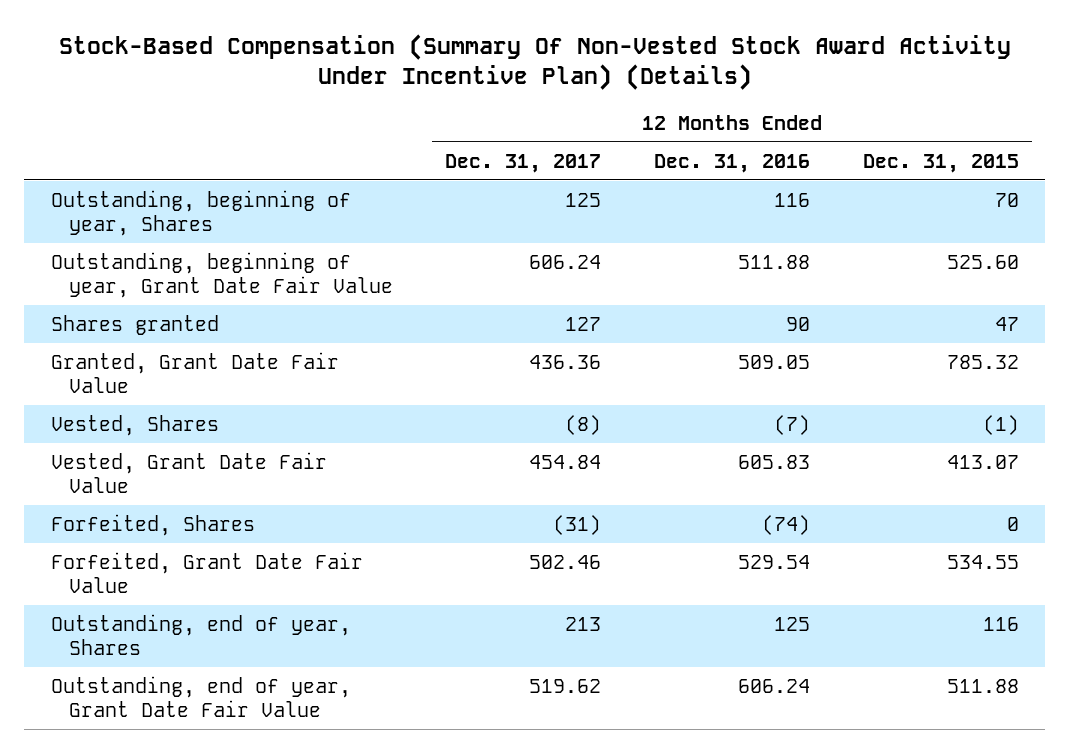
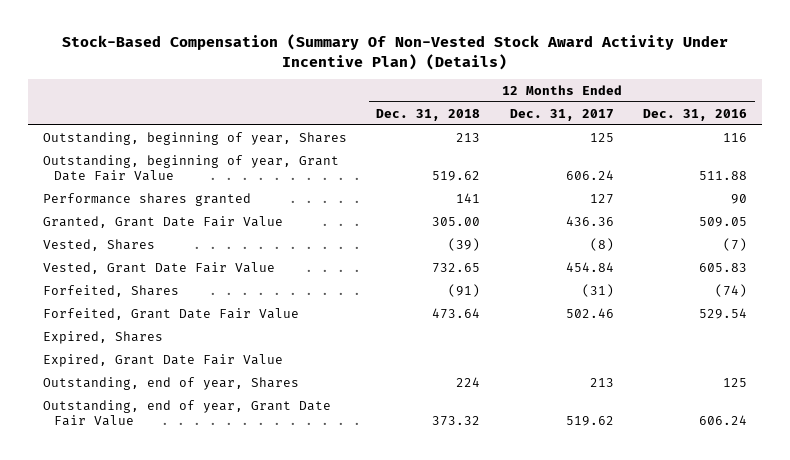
- | 12 Months Ended Dec. 31, 2017 | 12 Months Ended Dec. 31, 2016 | 12 Months Ended Dec. 31, 2015
+ | 12 Months Ended Dec. 31, 2018 | 12 Months Ended Dec. 31, 2017 | 12 Months Ended Dec. 31, 2016
- Shares granted | 127 | 90 | 47
+ Performance shares granted | 141 | 127 | 90
+ Expired, Shares
+ Expired, Grant Date Fair Value

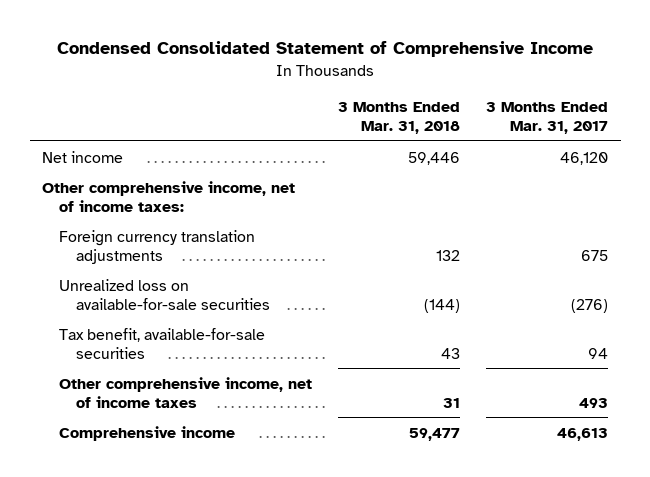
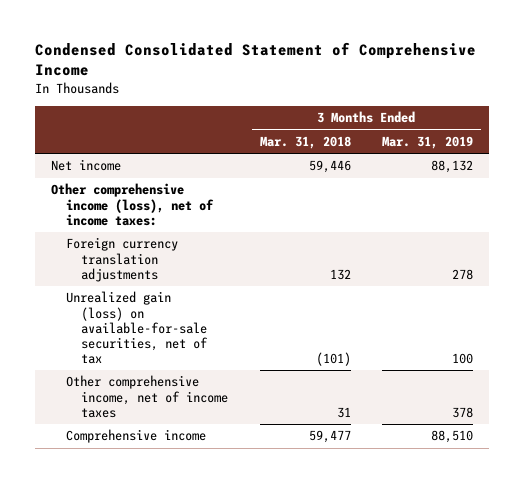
- | 3 Months Ended Mar. 31, 2018 | 3 Months Ended Mar. 31, 2017
+ | 3 Months Ended Mar. 31, 2018 | 3 Months Ended Mar. 31, 2019
- Other comprehensive income, net of income taxes:
+ Other comprehensive income (loss), net of income taxes:
- Unrealized loss on available-for-sale securities | (144) | (276)
- Tax benefit, available-for-sale securities | 43 | 94
+ Unrealized gain (loss) on available-for-sale securities, net of tax | (101) | 100

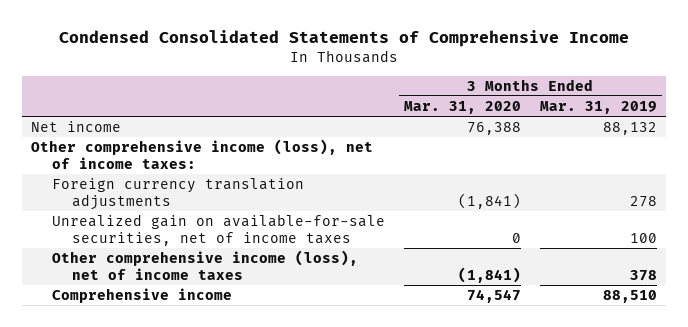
- Condensed Consolidated Statement of Comprehensive Income
+ Condensed Consolidated Statements of Comprehensive Income
- | 3 Months Ended Mar. 31, 2018 | 3 Months Ended Mar. 31, 2019
+ | 3 Months Ended Mar. 31, 2020 | 3 Months Ended Mar. 31, 2019
- Unrealized gain (loss) on available-for-sale securities, net of tax | (101) | 100
- Other comprehensive income, net of income taxes | 31 | 378
+ Unrealized gain on available-for-sale securities, net of income taxes | 0 | 100
+ Other comprehensive income (loss), net of income taxes | (1,841) | 378

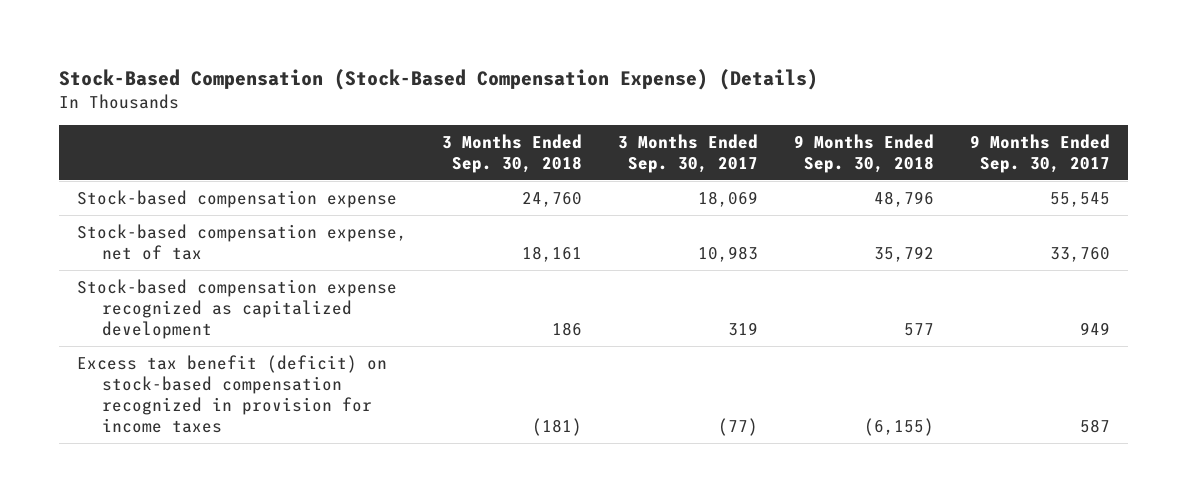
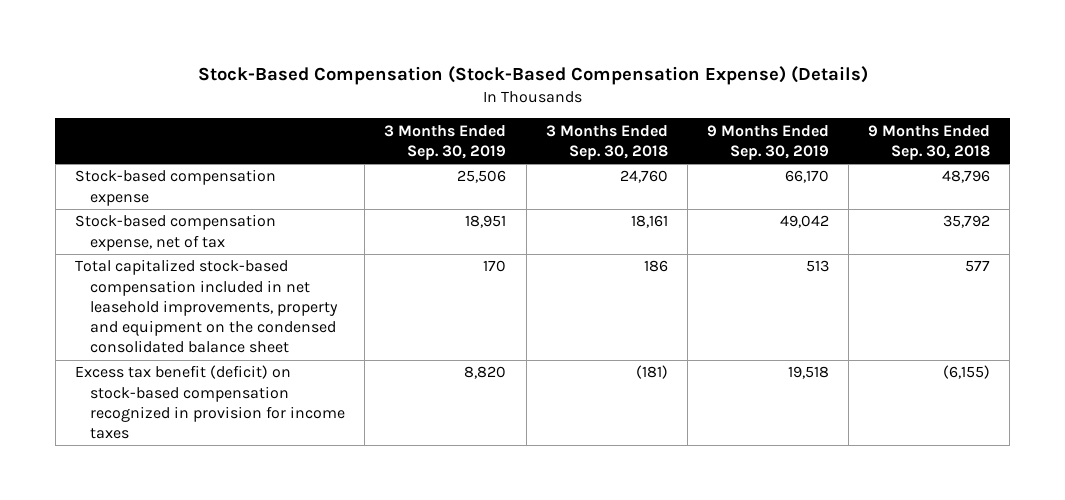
- | 3 Months Ended Sep. 30, 2018 | 3 Months Ended Sep. 30, 2017 | 9 Months Ended Sep. 30, 2018 | 9 Months Ended Sep. 30, 2017
+ | 3 Months Ended Sep. 30, 2019 | 3 Months Ended Sep. 30, 2018 | 9 Months Ended Sep. 30, 2019 | 9 Months Ended Sep. 30, 2018
- Stock-based compensation expense recognized as capitalized development | 186 | 319 | 577 | 949
+ Total capitalized stock-based compensation included in net leasehold improvements, property and equipment on the condensed consolidated balance sheet | 170 | 186 | 513 | 577

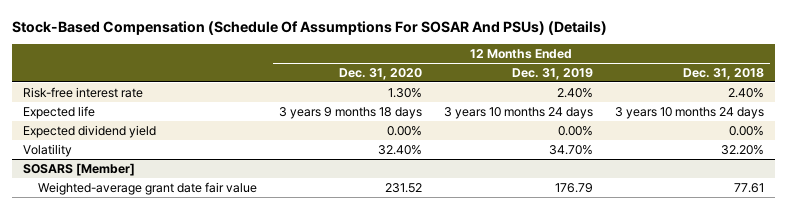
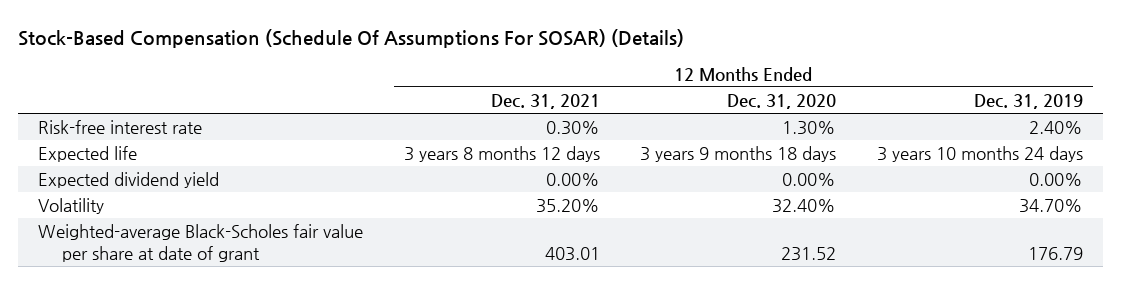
- Stock-Based Compensation (Schedule Of Assumptions For SOSAR And PSUs) (Details)
+ Stock-Based Compensation (Schedule Of Assumptions For SOSAR) (Details)
- | 12 Months Ended Dec. 31, 2020 | 12 Months Ended Dec. 31, 2019 | 12 Months Ended Dec. 31, 2018
+ | 12 Months Ended Dec. 31, 2021 | 12 Months Ended Dec. 31, 2020 | 12 Months Ended Dec. 31, 2019
- SOSARS [Member]
- Weighted-average grant date fair value | 231.52 | 176.79 | 77.61
+ Weighted-average Black-Scholes fair value per share at date of grant | 403.01 | 231.52 | 176.79

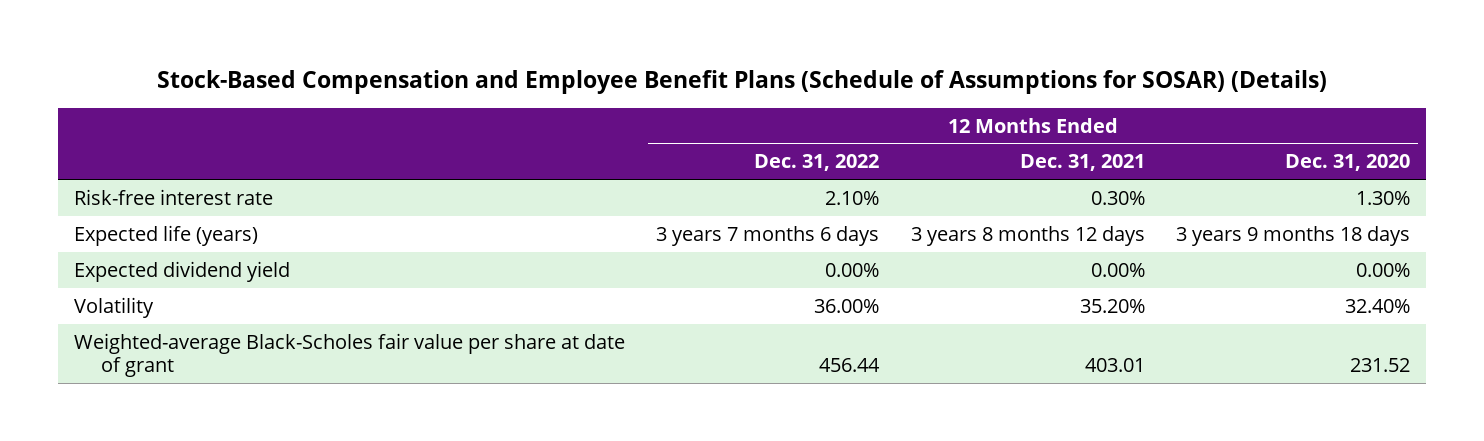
- Stock-Based Compensation (Schedule Of Assumptions For SOSAR) (Details)
+ Stock-Based Compensation and Employee Benefit Plans (Schedule of Assumptions for SOSAR) (Details)
- | 12 Months Ended Dec. 31, 2021 | 12 Months Ended Dec. 31, 2020 | 12 Months Ended Dec. 31, 2019
+ | 12 Months Ended Dec. 31, 2022 | 12 Months Ended Dec. 31, 2021 | 12 Months Ended Dec. 31, 2020
- Expected life | 3 years 8 months 12 days | 3 years 9 months 18 days | 3 years 10 months 24 days
+ Expected life (years) | 3 years 7 months 6 days | 3 years 8 months 12 days | 3 years 9 months 18 days

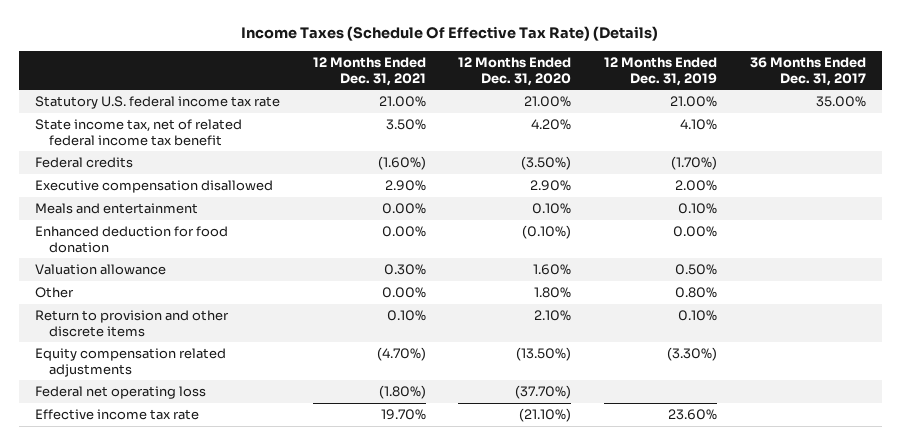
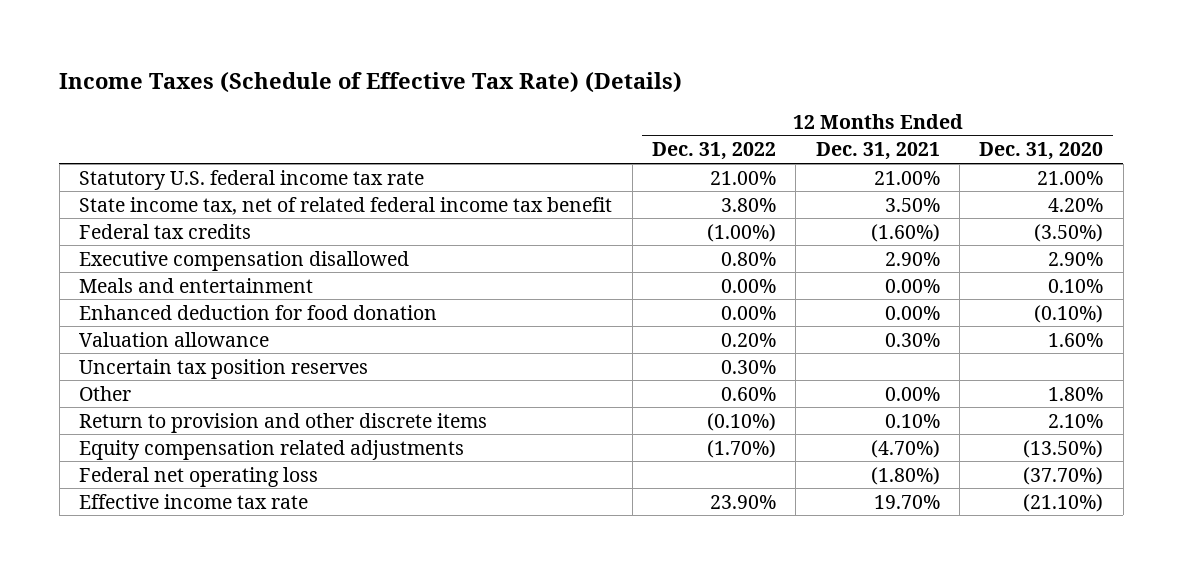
- Income Taxes (Schedule Of Effective Tax Rate) (Details)
+ Income Taxes (Schedule of Effective Tax Rate) (Details)
- | 12 Months Ended Dec. 31, 2021 | 12 Months Ended Dec. 31, 2020 | 12 Months Ended Dec. 31, 2019 | 36 Months Ended Dec. 31, 2017
+ | 12 Months Ended Dec. 31, 2022 | 12 Months Ended Dec. 31, 2021 | 12 Months Ended Dec. 31, 2020
- Federal credits | (1.60%) | (3.50%) | (1.70%) |
+ Federal tax credits | (1.00%) | (1.60%) | (3.50%)
+ Uncertain tax position reserves | 0.30% | |

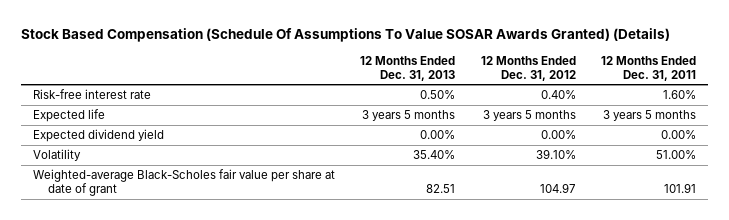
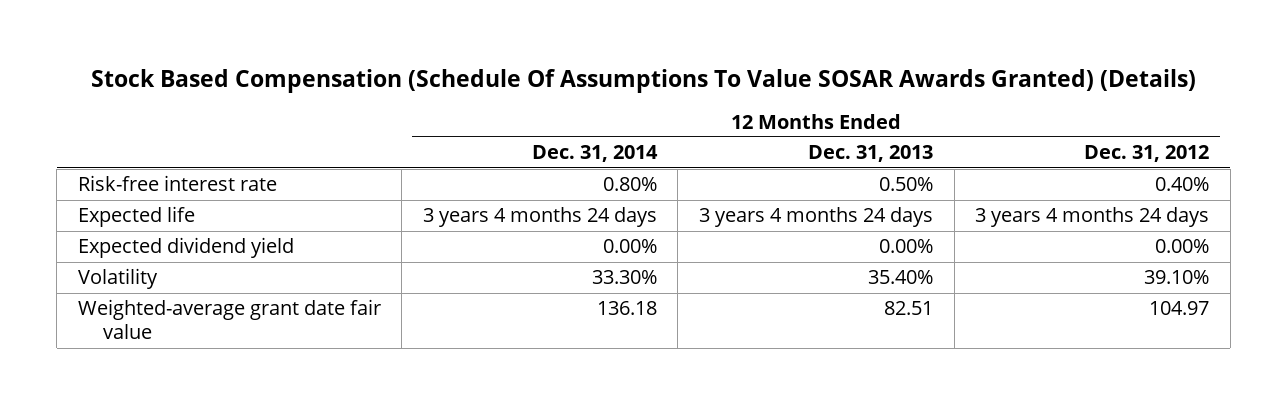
- | 12 Months Ended Dec. 31, 2013 | 12 Months Ended Dec. 31, 2012 | 12 Months Ended Dec. 31, 2011
+ | 12 Months Ended Dec. 31, 2014 | 12 Months Ended Dec. 31, 2013 | 12 Months Ended Dec. 31, 2012
- Expected life | 3 years 5 months | 3 years 5 months | 3 years 5 months
+ Expected life | 3 years 4 months 24 days | 3 years 4 months 24 days | 3 years 4 months 24 days
- Weighted-average Black-Scholes fair value per share at date of grant | 82.51 | 104.97 | 101.91
+ Weighted-average grant date fair value | 136.18 | 82.51 | 104.97

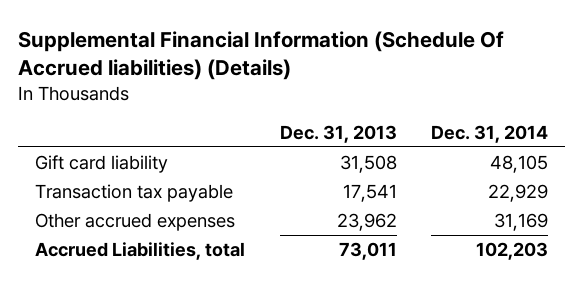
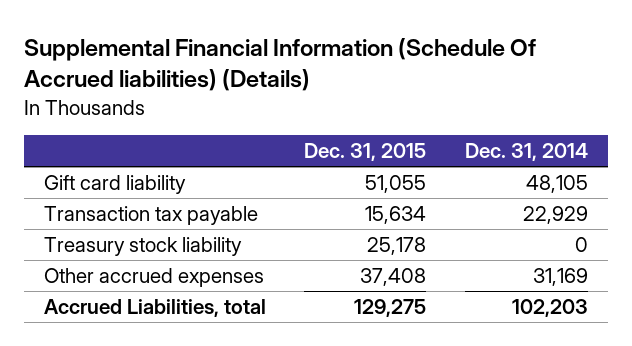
- | Dec. 31, 2013 | Dec. 31, 2014
+ | Dec. 31, 2015 | Dec. 31, 2014
+ Treasury stock liability | 25,178 | 0

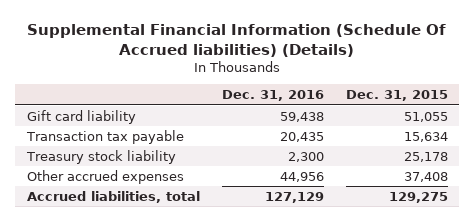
- | Dec. 31, 2015 | Dec. 31, 2014
+ | Dec. 31, 2016 | Dec. 31, 2015
- Accrued Liabilities, total | 129,275 | 102,203
+ Accrued liabilities, total | 127,129 | 129,275

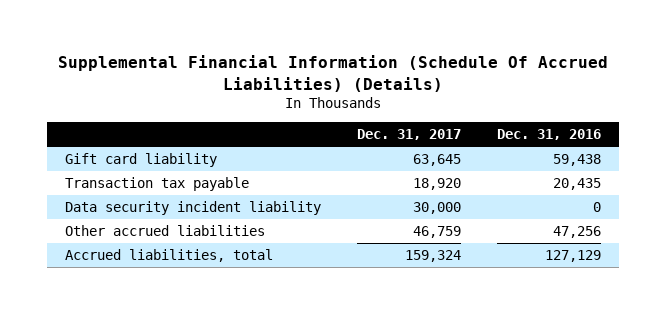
- Supplemental Financial Information (Schedule Of Accrued liabilities) (Details)
+ Supplemental Financial Information (Schedule Of Accrued Liabilities) (Details)
- | Dec. 31, 2016 | Dec. 31, 2015
+ | Dec. 31, 2017 | Dec. 31, 2016
- Treasury stock liability | 2,300 | 25,178
- Other accrued expenses | 44,956 | 37,408
+ Data security incident liability | 30,000 | 0
+ Other accrued liabilities | 46,759 | 47,256

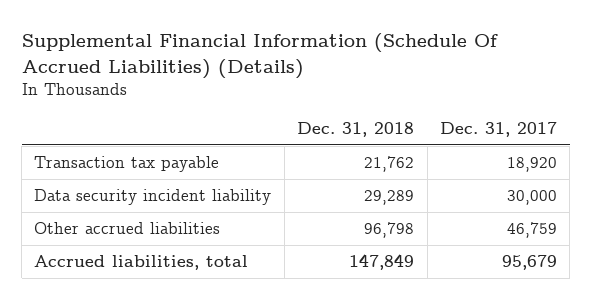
- | Dec. 31, 2017 | Dec. 31, 2016
+ | Dec. 31, 2018 | Dec. 31, 2017
- Gift card liability | 63,645 | 59,438
- Accrued liabilities, total | 159,324 | 127,129
+ Accrued liabilities, total | 147,849 | 95,679

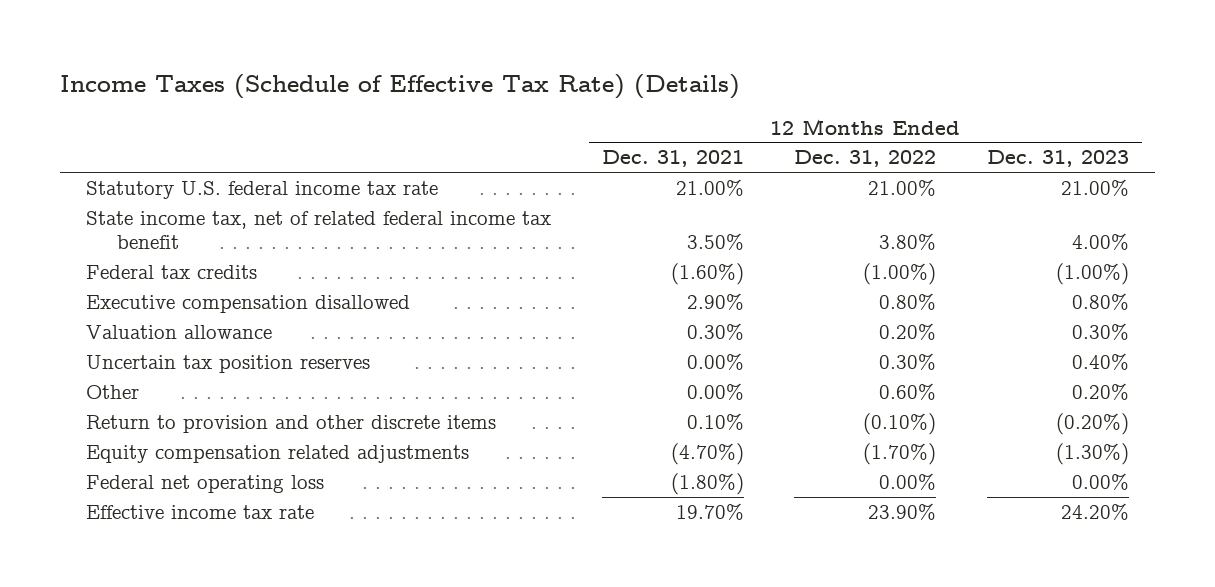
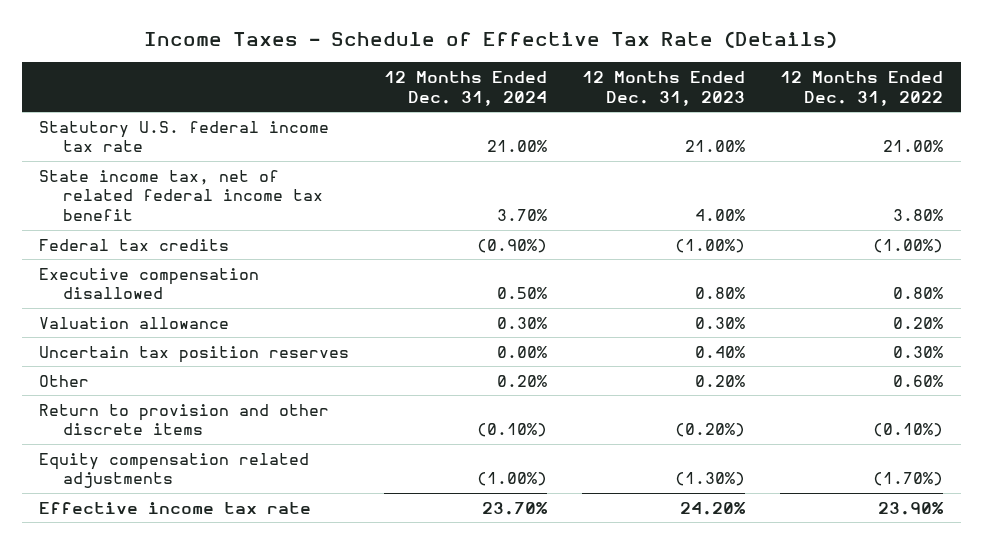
- Income Taxes (Schedule of Effective Tax Rate) (Details)
+ Income Taxes - Schedule of Effective Tax Rate (Details)
- | 12 Months Ended Dec. 31, 2021 | 12 Months Ended Dec. 31, 2022 | 12 Months Ended Dec. 31, 2023
+ | 12 Months Ended Dec. 31, 2024 | 12 Months Ended Dec. 31, 2023 | 12 Months Ended Dec. 31, 2022
- Federal net operating loss | (1.80%) | 0.00% | 0.00%

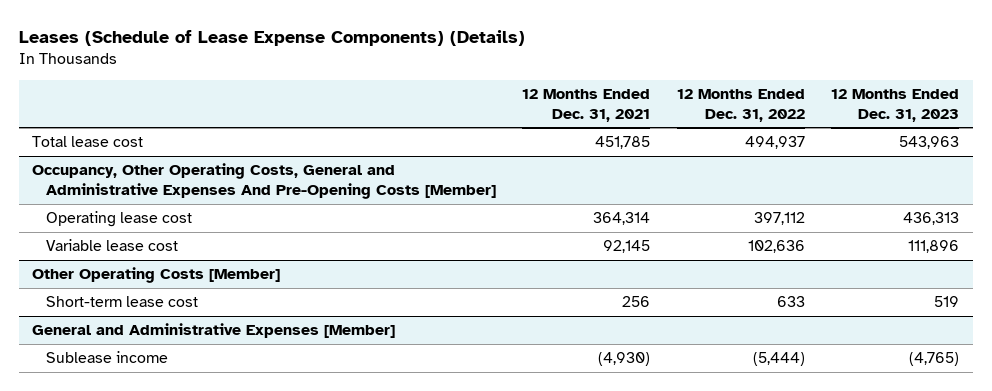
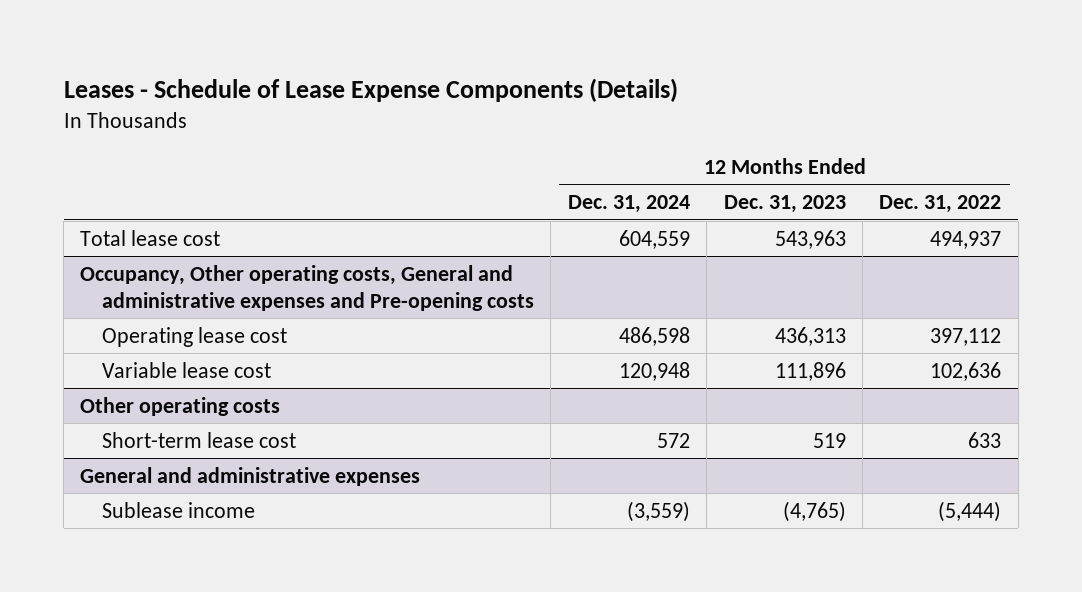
- Leases (Schedule of Lease Expense Components) (Details)
+ Leases - Schedule of Lease Expense Components (Details)
- | 12 Months Ended Dec. 31, 2021 | 12 Months Ended Dec. 31, 2022 | 12 Months Ended Dec. 31, 2023
+ | 12 Months Ended Dec. 31, 2024 | 12 Months Ended Dec. 31, 2023 | 12 Months Ended Dec. 31, 2022
- Occupancy, Other Operating Costs, General and Administrative Expenses And Pre-Opening Costs [Member]
+ Occupancy, Other operating costs, General and administrative expenses and Pre-opening costs
- Other Operating Costs [Member]
+ Other operating costs
- General and Administrative Expenses [Member]
+ General and administrative expenses

